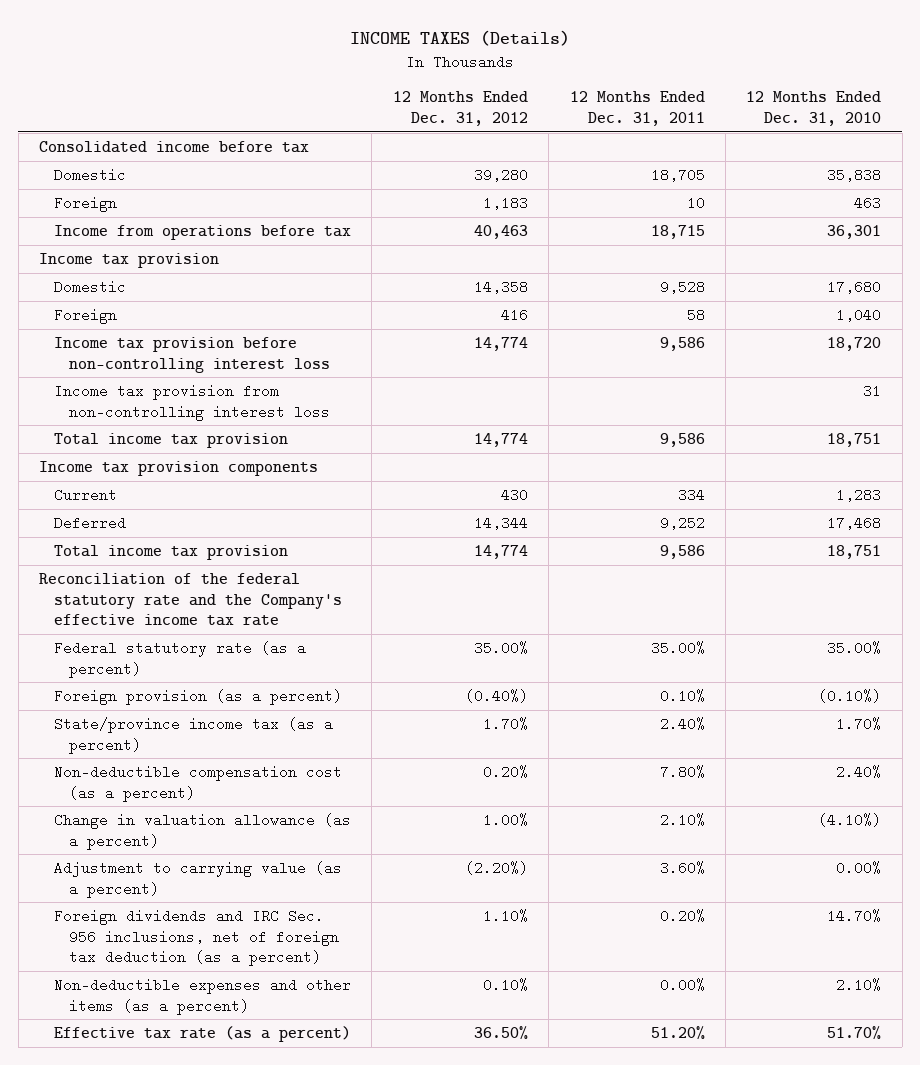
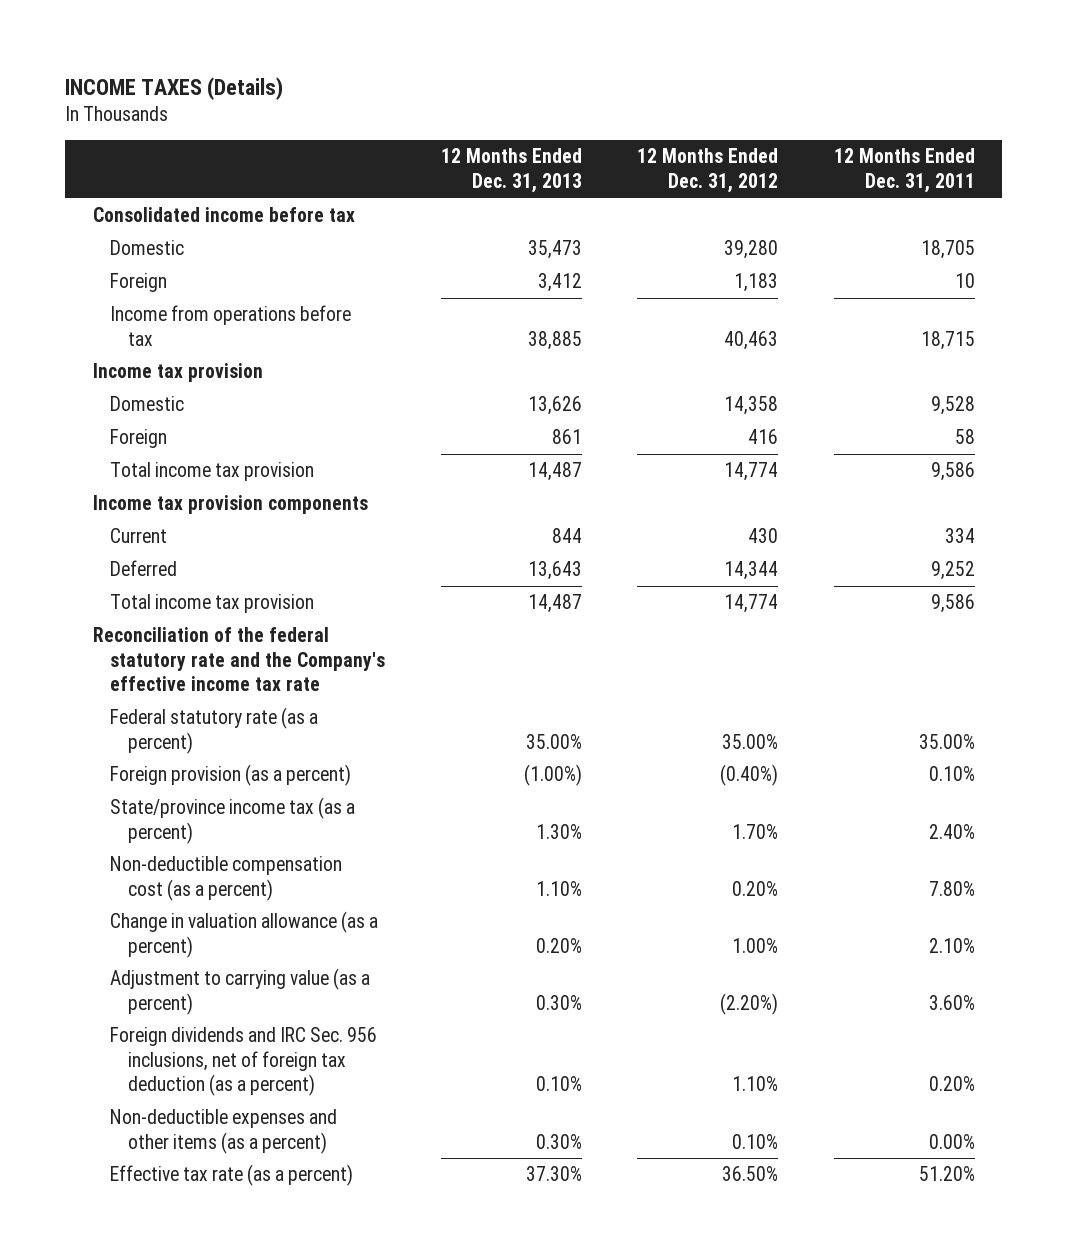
- | 12 Months Ended Dec. 31, 2012 | 12 Months Ended Dec. 31, 2011 | 12 Months Ended Dec. 31, 2010
+ | 12 Months Ended Dec. 31, 2013 | 12 Months Ended Dec. 31, 2012 | 12 Months Ended Dec. 31, 2011
- Income tax provision before non-controlling interest loss | 14,774 | 9,586 | 18,720
- Income tax provision from non-controlling interest loss | | | 31

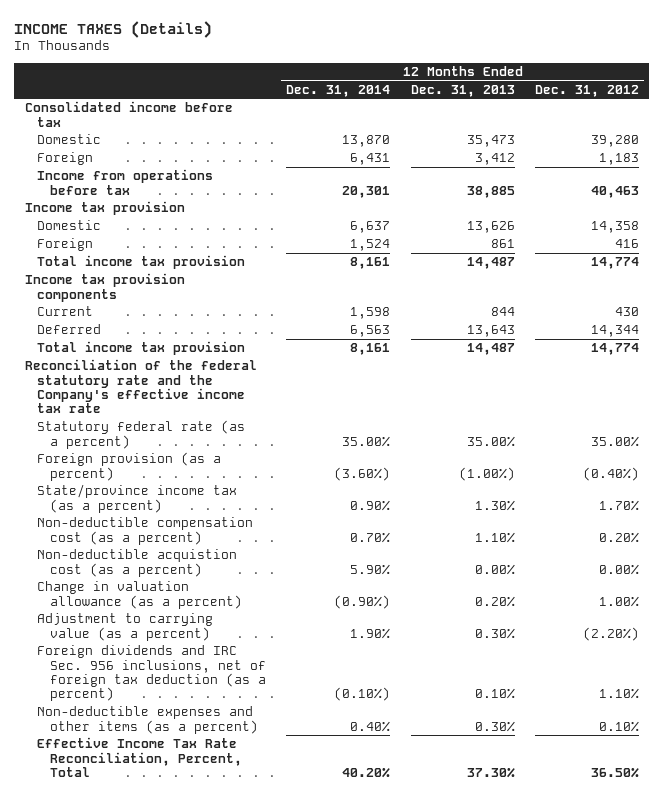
- | 12 Months Ended Dec. 31, 2013 | 12 Months Ended Dec. 31, 2012 | 12 Months Ended Dec. 31, 2011
+ | 12 Months Ended Dec. 31, 2014 | 12 Months Ended Dec. 31, 2013 | 12 Months Ended Dec. 31, 2012
- Federal statutory rate (as a percent) | 35.00% | 35.00% | 35.00%
+ Statutory federal rate (as a percent) | 35.00% | 35.00% | 35.00%
+ Non-deductible acquistion cost (as a percent) | 5.90% | 0.00% | 0.00%
- Effective tax rate (as a percent) | 37.30% | 36.50% | 51.20%
+ Effective Income Tax Rate Reconciliation, Percent, Total | 40.20% | 37.30% | 36.50%

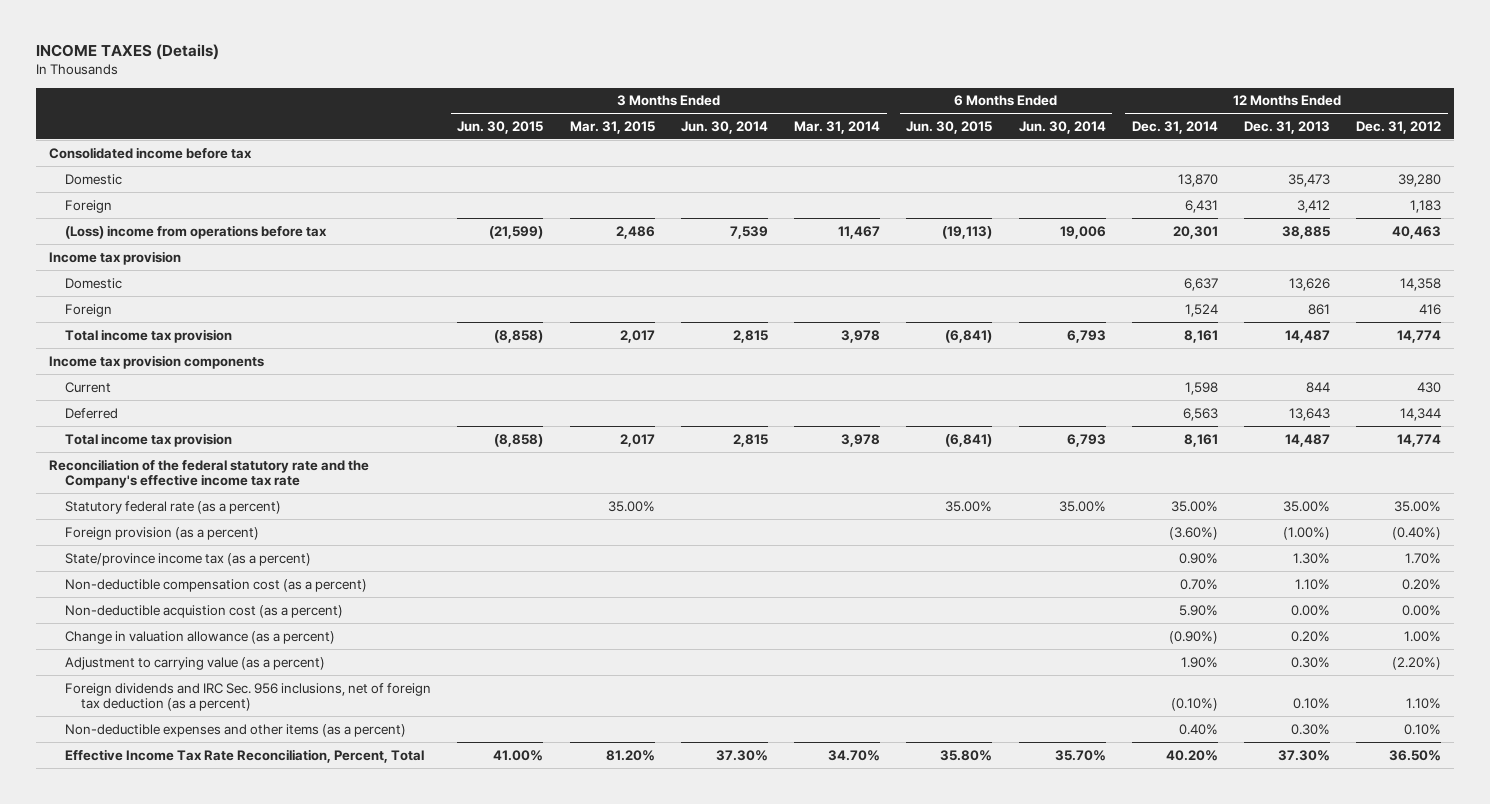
- | 12 Months Ended Dec. 31, 2014 | 12 Months Ended Dec. 31, 2013 | 12 Months Ended Dec. 31, 2012
+ | 3 Months Ended Jun. 30, 2015 | 3 Months Ended Mar. 31, 2015 | 3 Months Ended Jun. 30, 2014 | 3 Months Ended Mar. 31, 2014 | 6 Months Ended Jun. 30, 2015 | 6 Months Ended Jun. 30, 2014 | 12 Months Ended Dec. 31, 2014 | 12 Months Ended Dec. 31, 2013 | 12 Months Ended Dec. 31, 2012
- Income from operations before tax | 20,301 | 38,885 | 40,463
+ (Loss) income from operations before tax | (21,599) | 2,486 | 7,539 | 11,467 | (19,113) | 19,006 | 20,301 | 38,885 | 40,463

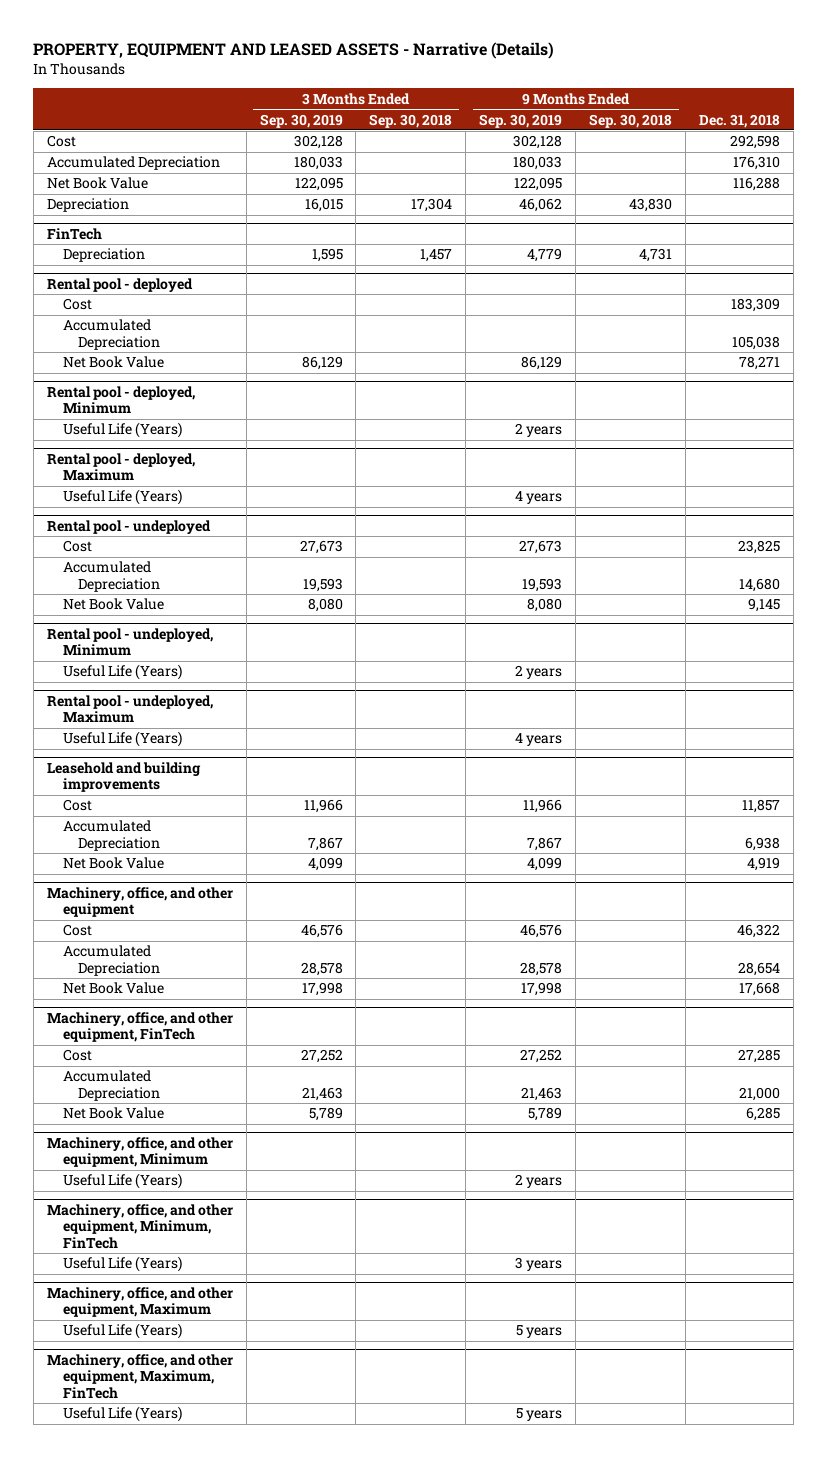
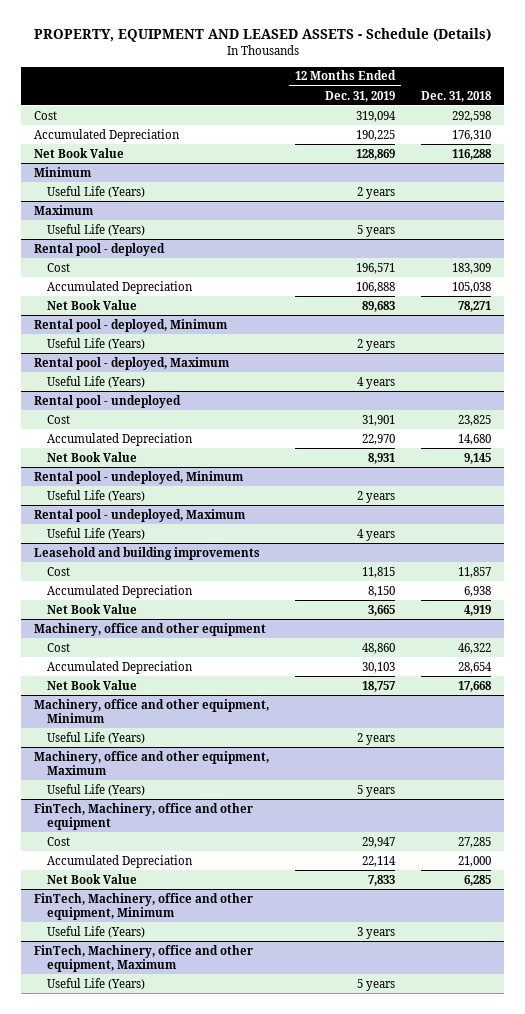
- PROPERTY, EQUIPMENT AND LEASED ASSETS - Narrative (Details)
+ PROPERTY, EQUIPMENT AND LEASED ASSETS - Schedule (Details)
- | 3 Months Ended Sep. 30, 2019 | 3 Months Ended Sep. 30, 2018 | 9 Months Ended Sep. 30, 2019 | 9 Months Ended Sep. 30, 2018 | Dec. 31, 2018
+ | 12 Months Ended Dec. 31, 2019 | Dec. 31, 2018
- Depreciation | 16,015 | 17,304 | 46,062 | 43,830 |
- FinTech
- Depreciation | 1,595 | 1,457 | 4,779 | 4,731 |
+ Minimum
+ Useful Life (Years) | 2 years |
+ Maximum
+ Useful Life (Years) | 5 years |
- Machinery, office, and other equipment
+ Machinery, office and other equipment
- Machinery, office, and other equipment, FinTech
+ Machinery, office and other equipment, Minimum
+ Useful Life (Years) | 2 years |
+ Machinery, office and other equipment, Maximum
+ Useful Life (Years) | 5 years |
+ FinTech, Machinery, office and other equipment
- Machinery, office, and other equipment, Minimum
- Useful Life (Years) | | | 2 years | |
- Machinery, office, and other equipment, Minimum, FinTech
- Useful Life (Years) | | | 3 years | |
- Machinery, office, and other equipment, Maximum
+ FinTech, Machinery, office and other equipment, Minimum
- Machinery, office, and other equipment, Maximum, FinTech
+ FinTech, Machinery, office and other equipment, Maximum

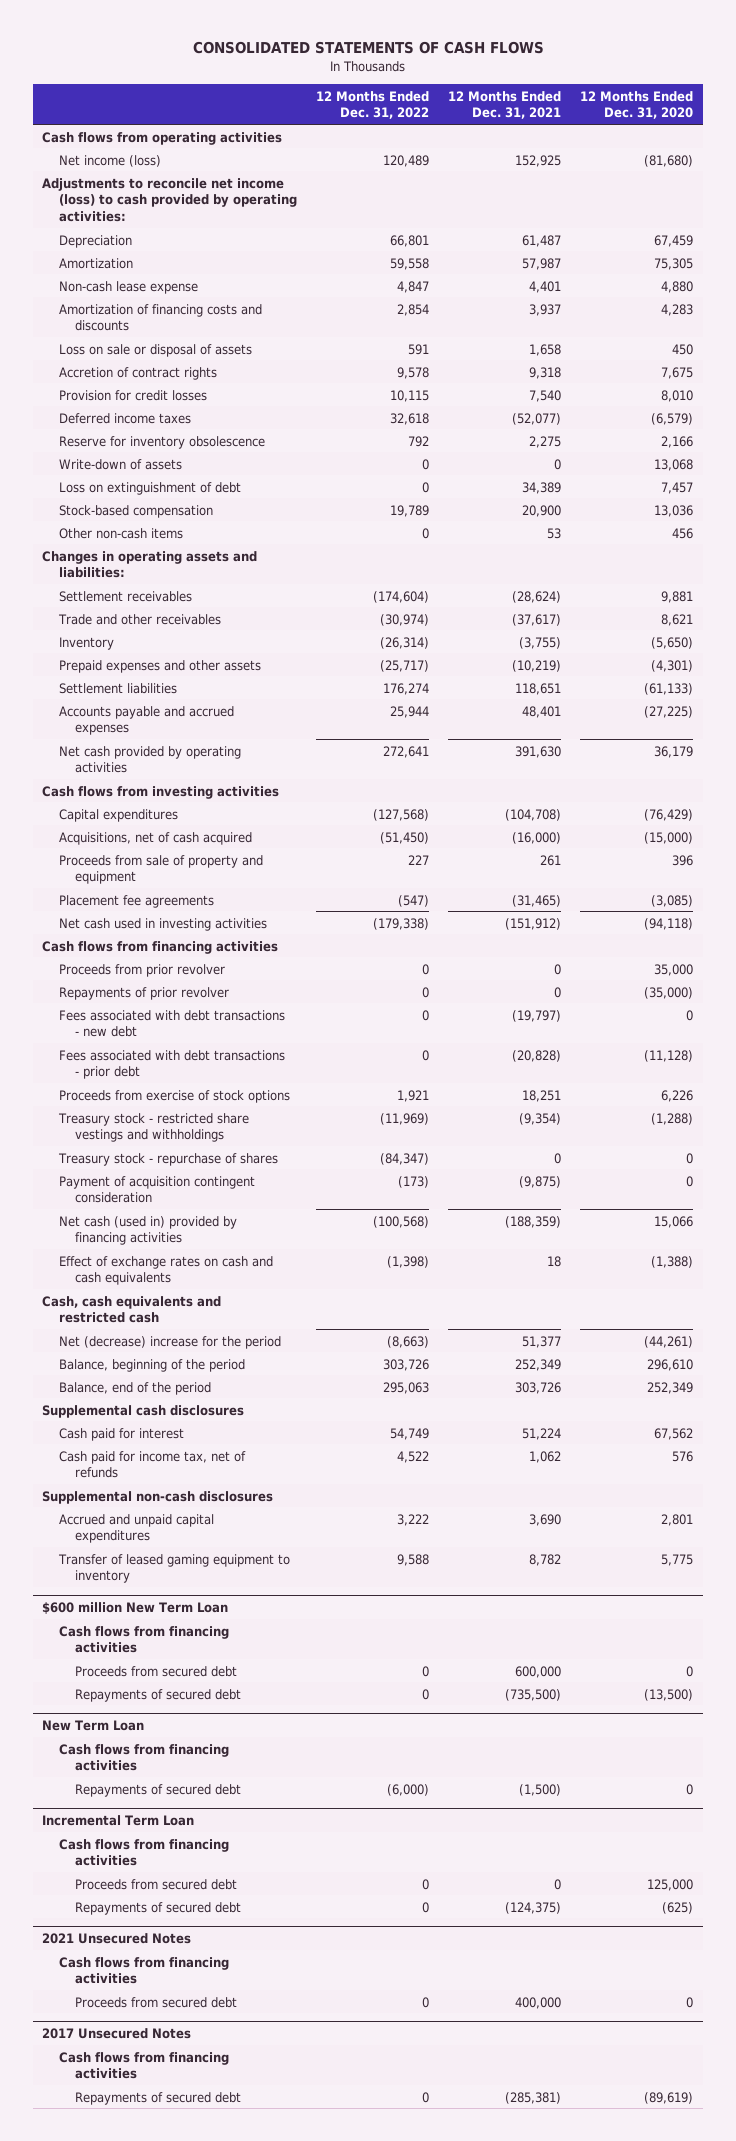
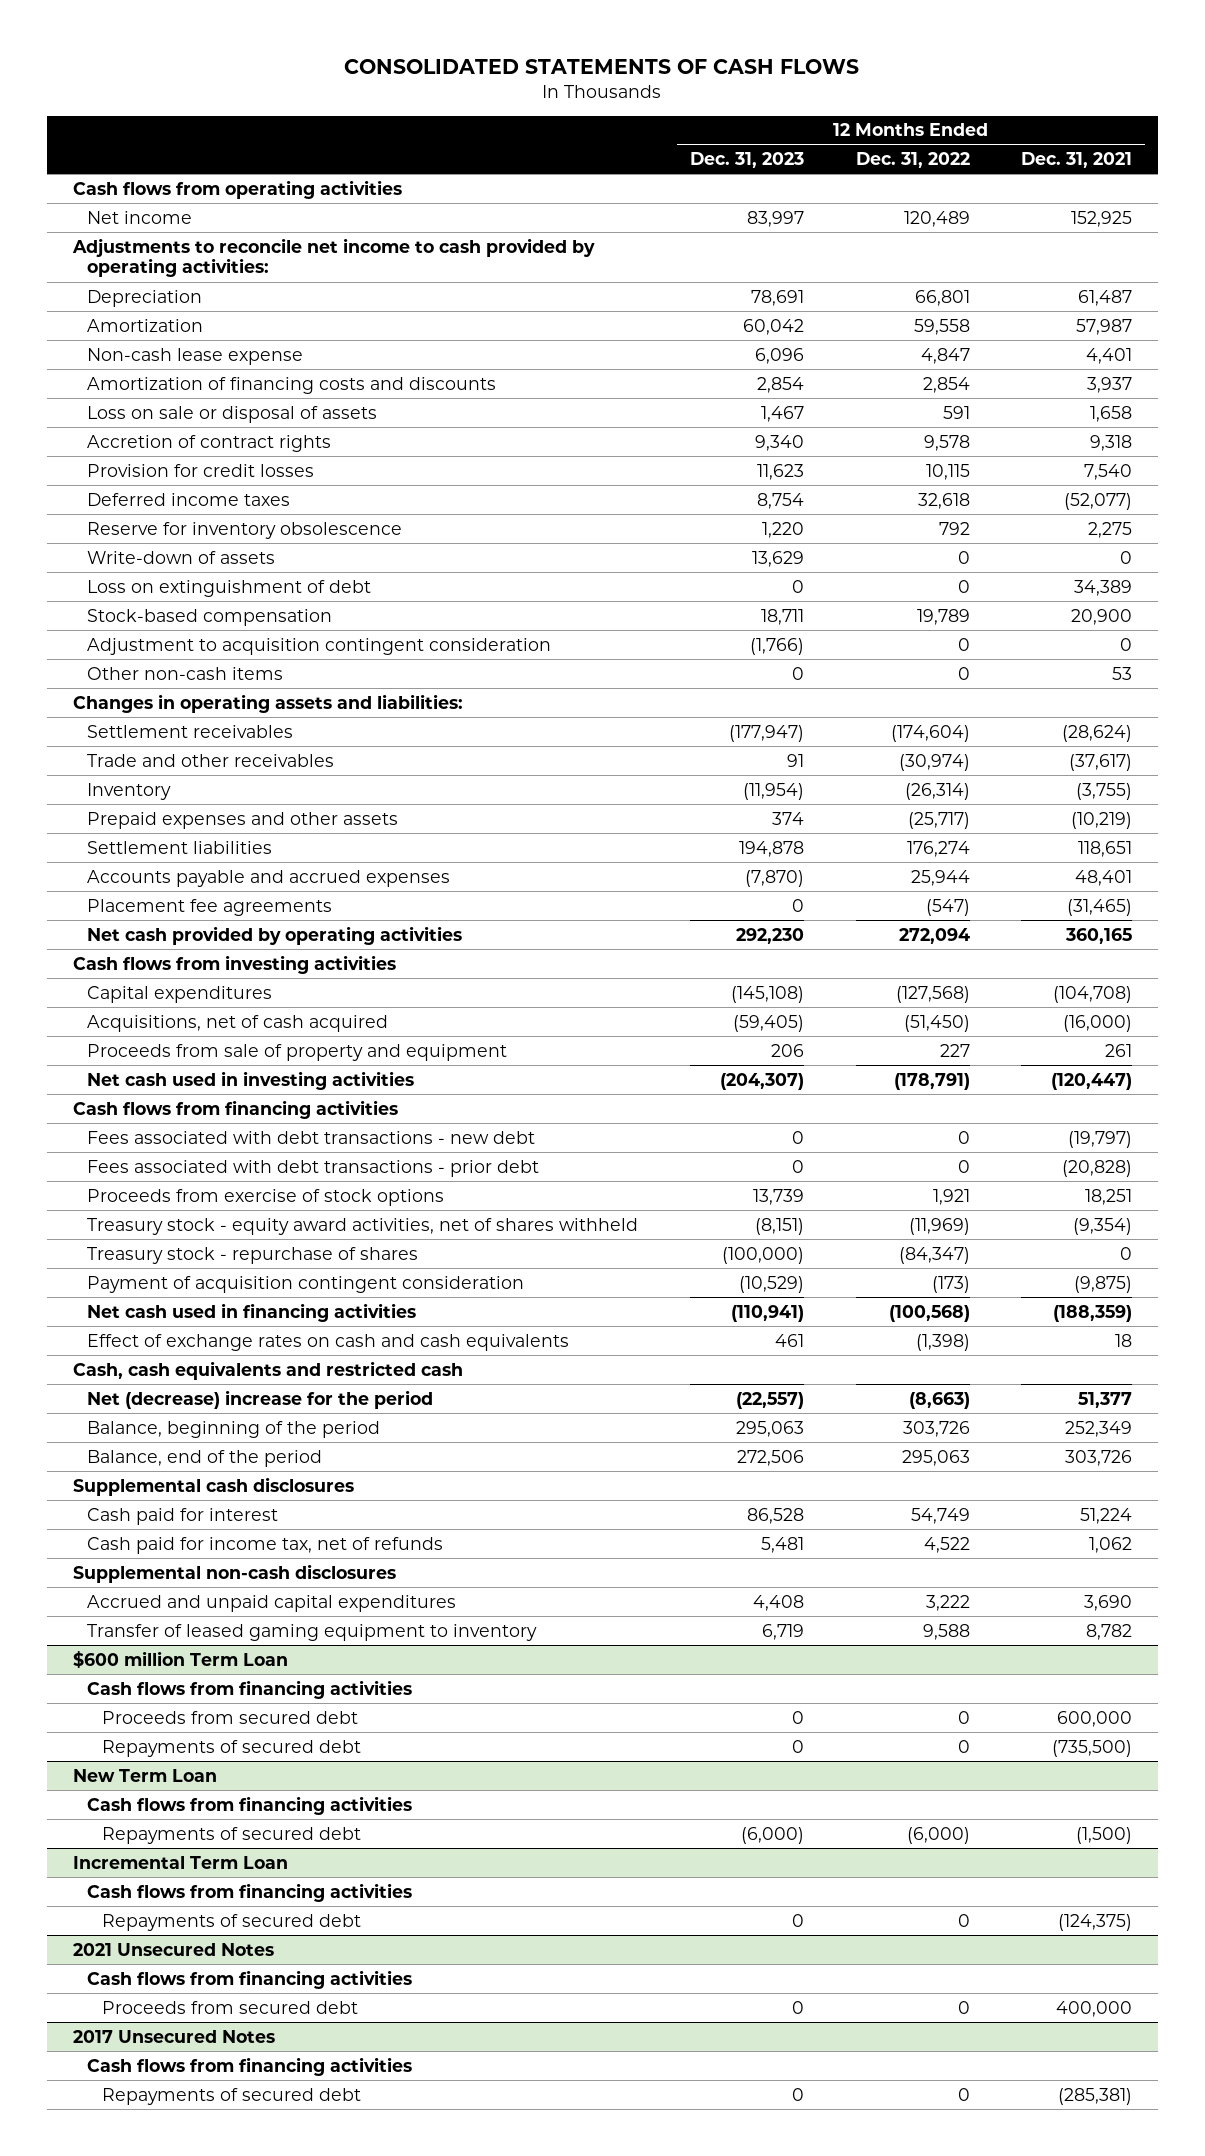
- | 12 Months Ended Dec. 31, 2022 | 12 Months Ended Dec. 31, 2021 | 12 Months Ended Dec. 31, 2020
+ | 12 Months Ended Dec. 31, 2023 | 12 Months Ended Dec. 31, 2022 | 12 Months Ended Dec. 31, 2021
- Net income (loss) | 120,489 | 152,925 | (81,680)
- Adjustments to reconcile net income (loss) to cash provided by operating activities:
+ Net income | 83,997 | 120,489 | 152,925
+ Adjustments to reconcile net income to cash provided by operating activities:
+ Adjustment to acquisition contingent consideration | (1,766) | 0 | 0
- Net cash provided by operating activities | 272,641 | 391,630 | 36,179
moved up: Placement fee agreements | 0 | (547) | (31,465)
+ Net cash provided by operating activities | 292,230 | 272,094 | 360,165
- Net cash used in investing activities | (179,338) | (151,912) | (94,118)
+ Net cash used in investing activities | (204,307) | (178,791) | (120,447)
- Proceeds from prior revolver | 0 | 0 | 35,000
- Repayments of prior revolver | 0 | 0 | (35,000)
- Treasury stock - restricted share vestings and withholdings | (11,969) | (9,354) | (1,288)
+ Treasury stock - equity award activities, net of shares withheld | (8,151) | (11,969) | (9,354)
- Net cash (used in) provided by financing activities | (100,568) | (188,359) | 15,066
+ Net cash used in financing activities | (110,941) | (100,568) | (188,359)
- $600 million New Term Loan
+ $600 million Term Loan
@ Incremental Term Loan
- Proceeds from secured debt | 0 | 0 | 125,000

